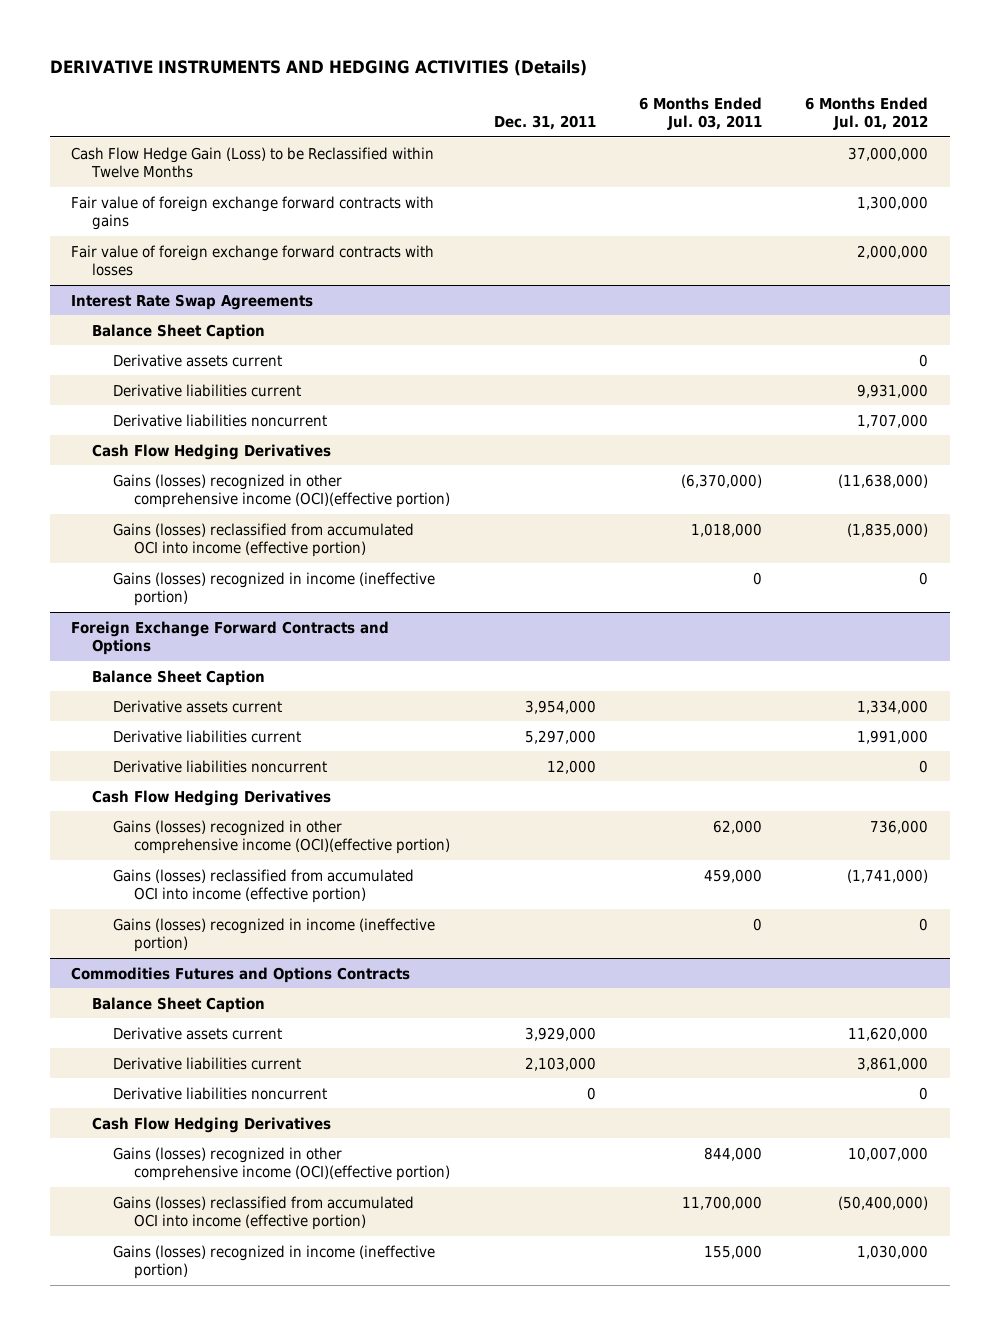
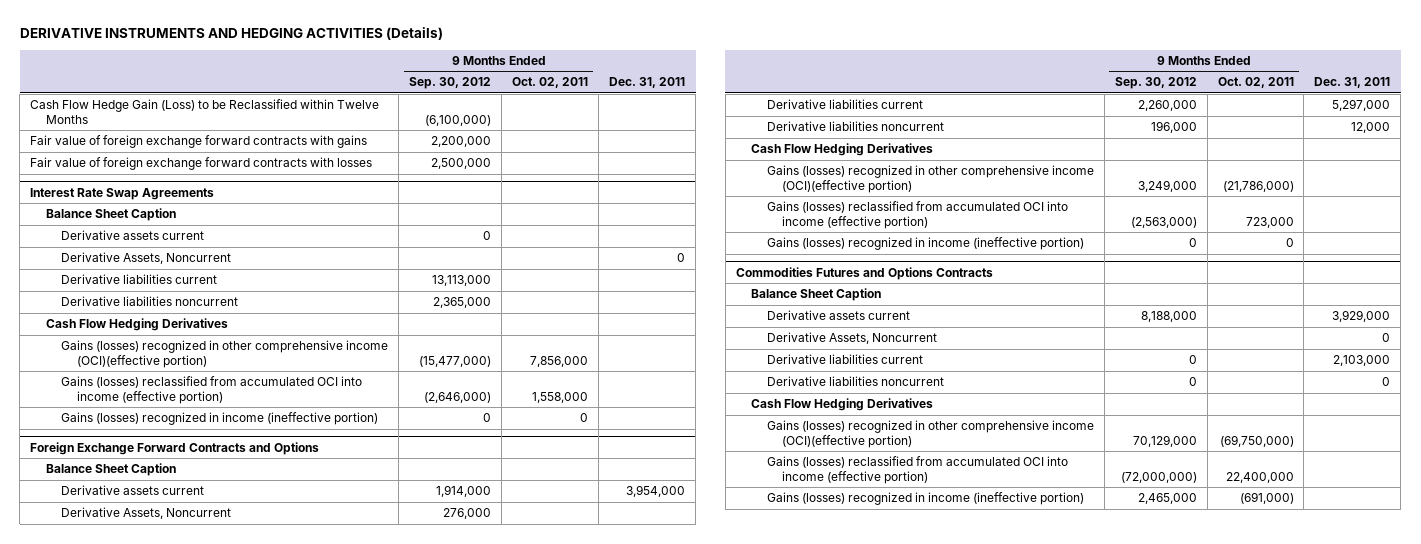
- | Dec. 31, 2011 | 6 Months Ended Jul. 03, 2011 | 6 Months Ended Jul. 01, 2012
+ | 9 Months Ended Sep. 30, 2012 | 9 Months Ended Oct. 02, 2011 | Dec. 31, 2011
@ Interest Rate Swap Agreements
+ Derivative Assets, Noncurrent | | | 0
@ Foreign Exchange Forward Contracts and Options
+ Derivative Assets, Noncurrent | 276,000 | |
@ Commodities Futures and Options Contracts
+ Derivative Assets, Noncurrent | | | 0

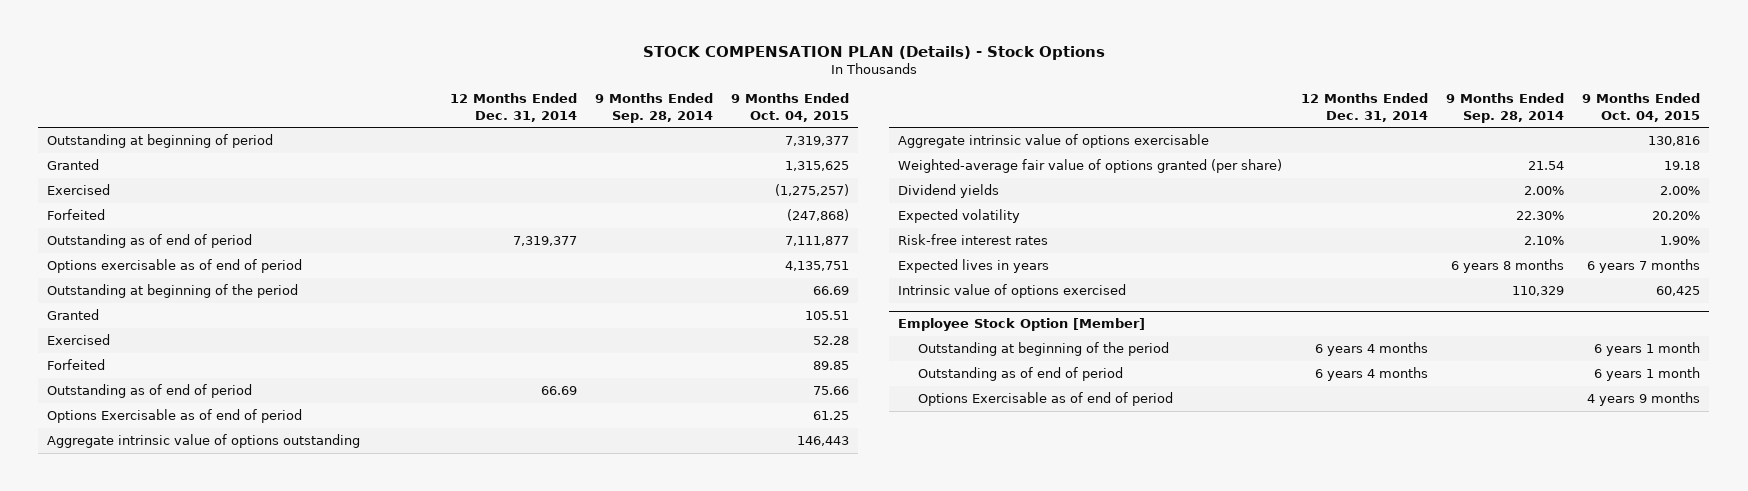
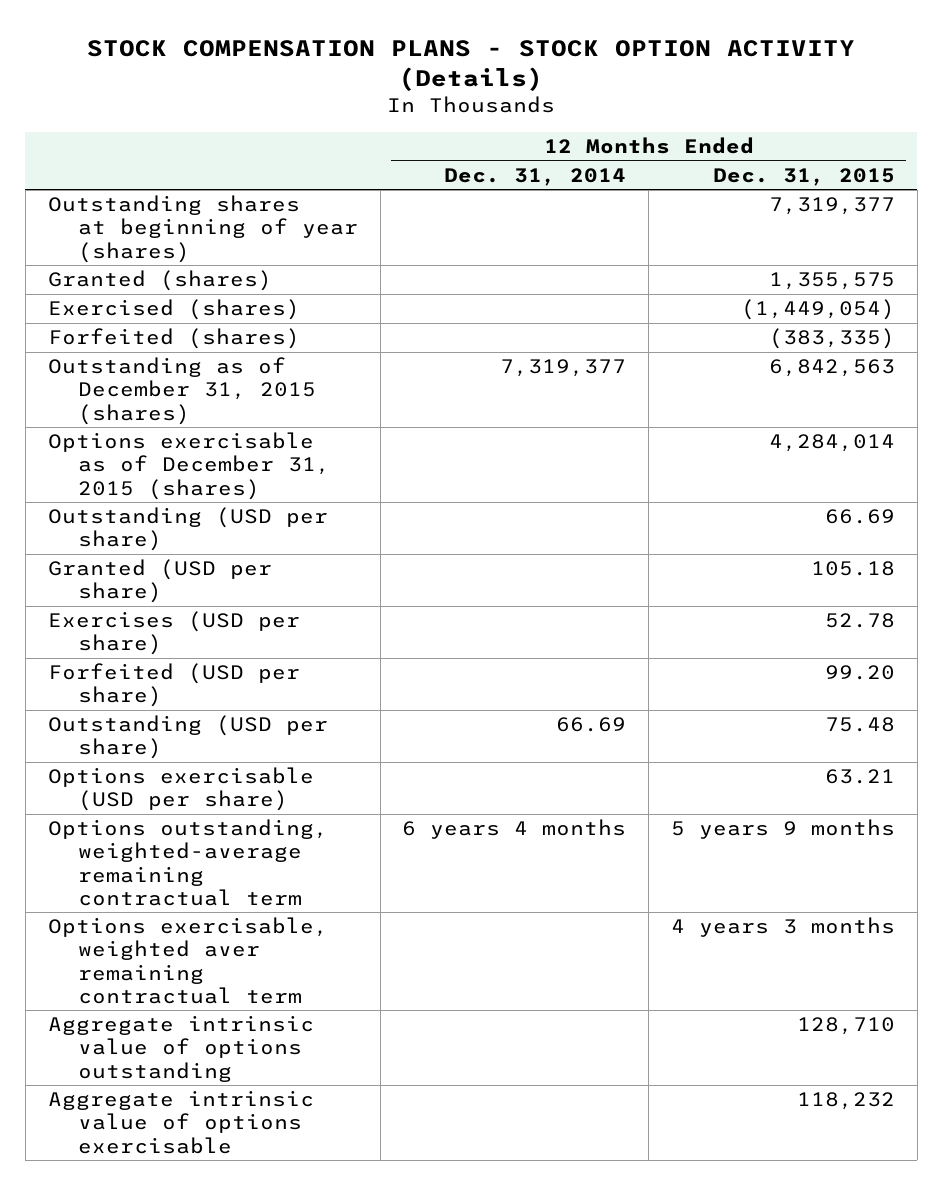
- STOCK COMPENSATION PLAN (Details) - Stock Options
+ STOCK COMPENSATION PLANS - STOCK OPTION ACTIVITY (Details)
- | 12 Months Ended Dec. 31, 2014 | 9 Months Ended Sep. 28, 2014 | 9 Months Ended Oct. 04, 2015
+ | 12 Months Ended Dec. 31, 2014 | 12 Months Ended Dec. 31, 2015
- Outstanding at beginning of period | | | 7,319,377
- Granted | | | 1,315,625
- Exercised | | | (1,275,257)
- Forfeited | | | (247,868)
- Outstanding as of end of period | 7,319,377 | | 7,111,877
- Options exercisable as of end of period | | | 4,135,751
- Outstanding at beginning of the period | | | 66.69
- Granted | | | 105.51
- Exercised | | | 52.28
- Forfeited | | | 89.85
- Outstanding as of end of period | 66.69 | | 75.66
- Options Exercisable as of end of period | | | 61.25
+ Outstanding shares at beginning of year (shares) | | 7,319,377
+ Granted (shares) | | 1,355,575
+ Exercised (shares) | | (1,449,054)
+ Forfeited (shares) | | (383,335)
+ Outstanding as of December 31, 2015 (shares) | 7,319,377 | 6,842,563
+ Options exercisable as of December 31, 2015 (shares) | | 4,284,014
+ Outstanding (USD per share) | | 66.69
+ Granted (USD per share) | | 105.18
+ Exercises (USD per share) | | 52.78
+ Forfeited (USD per share) | | 99.20
+ Outstanding (USD per share) | 66.69 | 75.48
+ Options exercisable (USD per share) | | 63.21
+ Options outstanding, weighted-average remaining contractual term | 6 years 4 months | 5 years 9 months
+ Options exercisable, weighted aver remaining contractual term | | 4 years 3 months
- Weighted-average fair value of options granted (per share) | | 21.54 | 19.18
- Dividend yields | | 2.00% | 2.00%
- Expected volatility | | 22.30% | 20.20%
- Risk-free interest rates | | 2.10% | 1.90%
- Expected lives in years | | 6 years 8 months | 6 years 7 months
- Intrinsic value of options exercised | | 110,329 | 60,425
- Employee Stock Option [Member]
- Outstanding at beginning of the period | 6 years 4 months | | 6 years 1 month
- Outstanding as of end of period | 6 years 4 months | | 6 years 1 month
- Options Exercisable as of end of period | | | 4 years 9 months

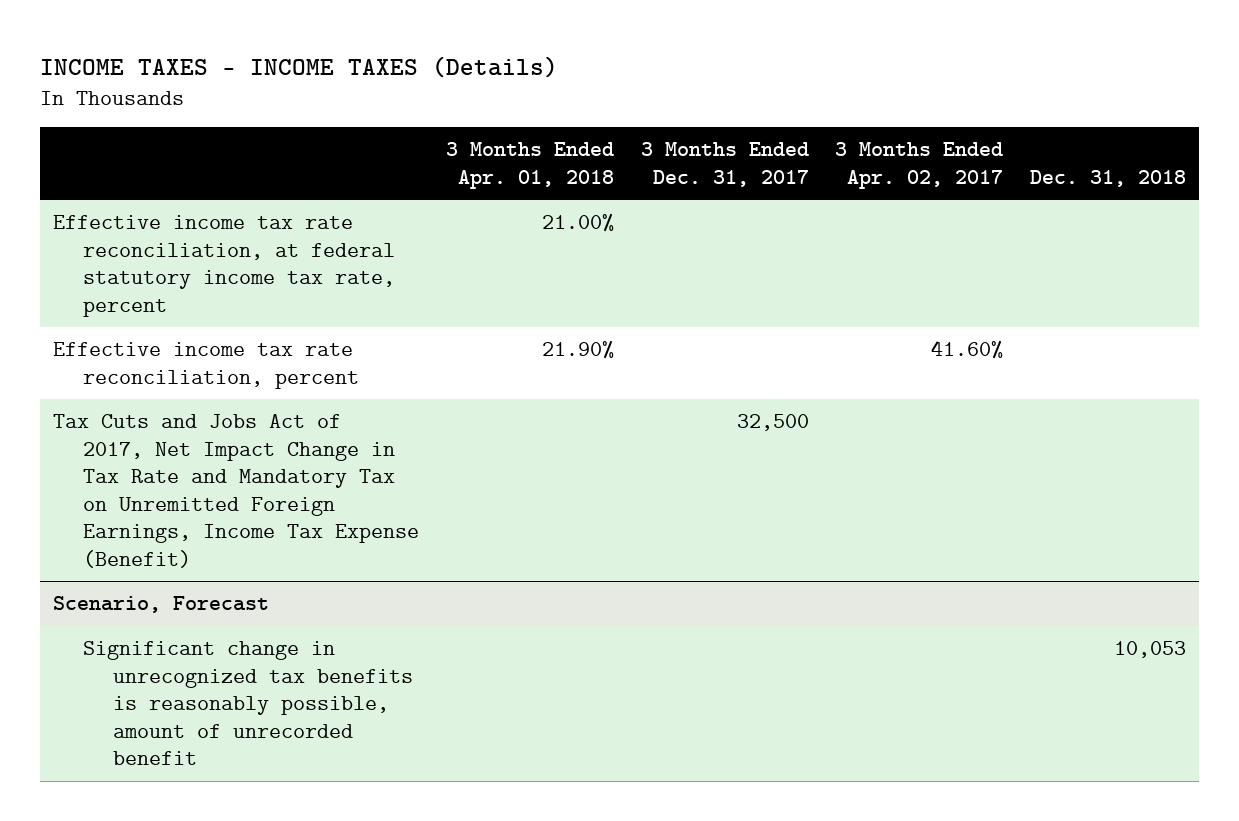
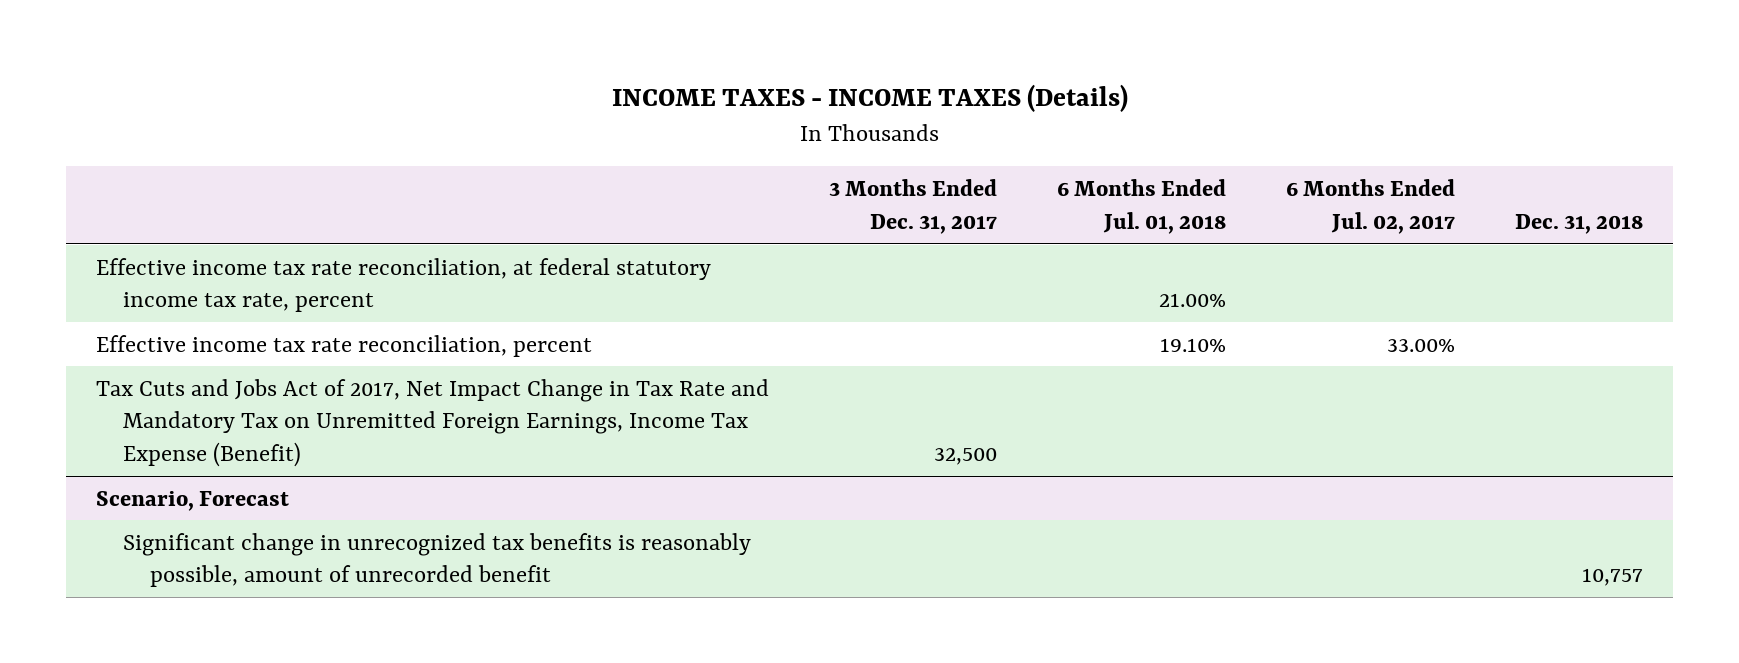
- | 3 Months Ended Apr. 01, 2018 | 3 Months Ended Dec. 31, 2017 | 3 Months Ended Apr. 02, 2017 | Dec. 31, 2018
+ | 3 Months Ended Dec. 31, 2017 | 6 Months Ended Jul. 01, 2018 | 6 Months Ended Jul. 02, 2017 | Dec. 31, 2018
@ Scenario, Forecast
- Significant change in unrecognized tax benefits is reasonably possible, amount of unrecorded benefit | | | | 10,053
+ Significant change in unrecognized tax benefits is reasonably possible, amount of unrecorded benefit | | | | 10,757

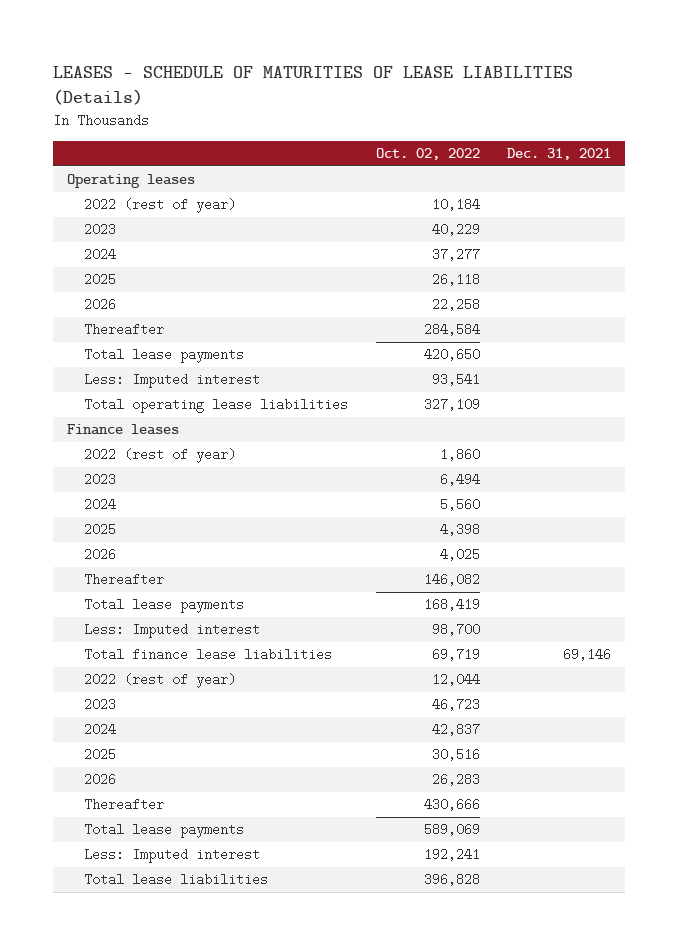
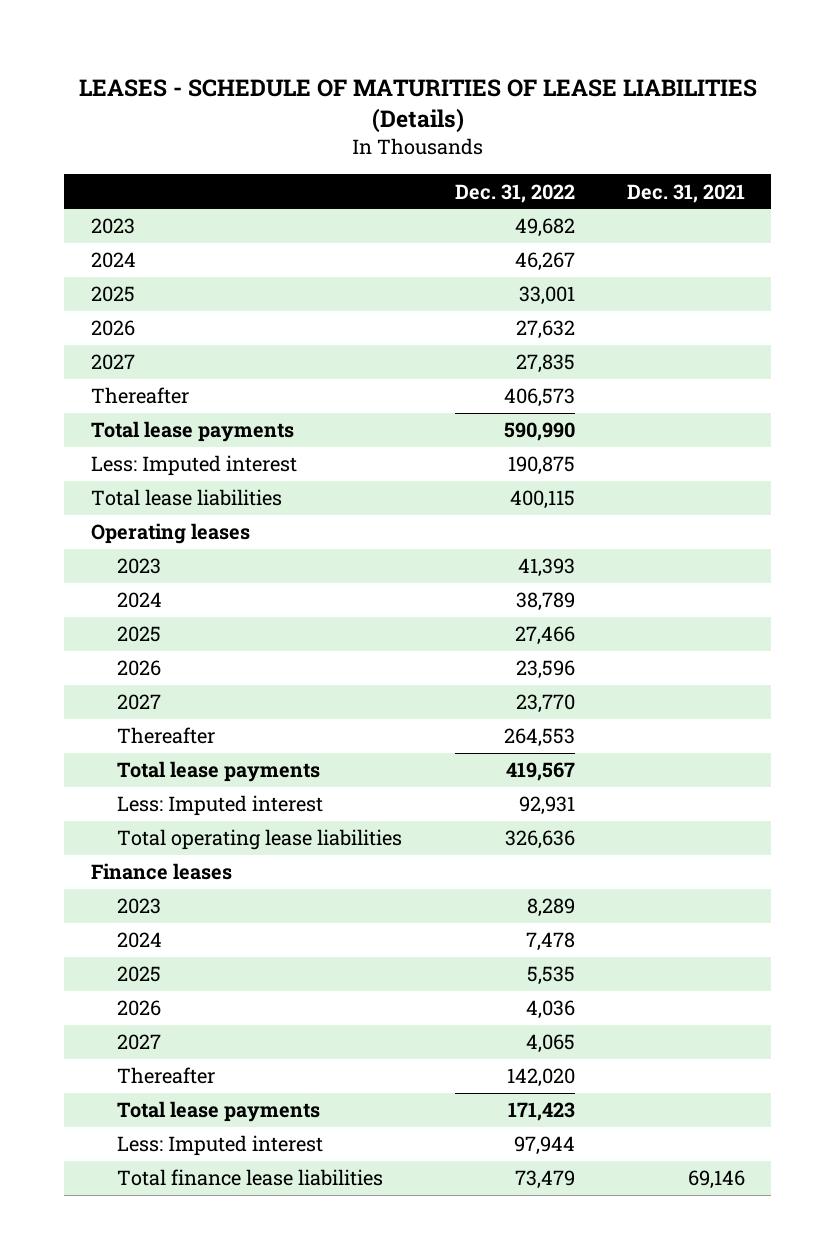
- | Oct. 02, 2022 | Dec. 31, 2021
+ | Dec. 31, 2022 | Dec. 31, 2021
- 2022 (rest of year) | 10,184 |
+ 2027 | 27,835 |
- 2022 (rest of year) | 1,860 |
moved up: Total lease liabilities | 400,115 |
moved down: Operating leases
+ 2027 | 23,770 |
- 2022 (rest of year) | 12,044 |
moved down: Total operating lease liabilities | 326,636 |
moved down: Finance leases
+ 2027 | 4,065 |
moved down: Total finance lease liabilities | 73,479 | 69,146

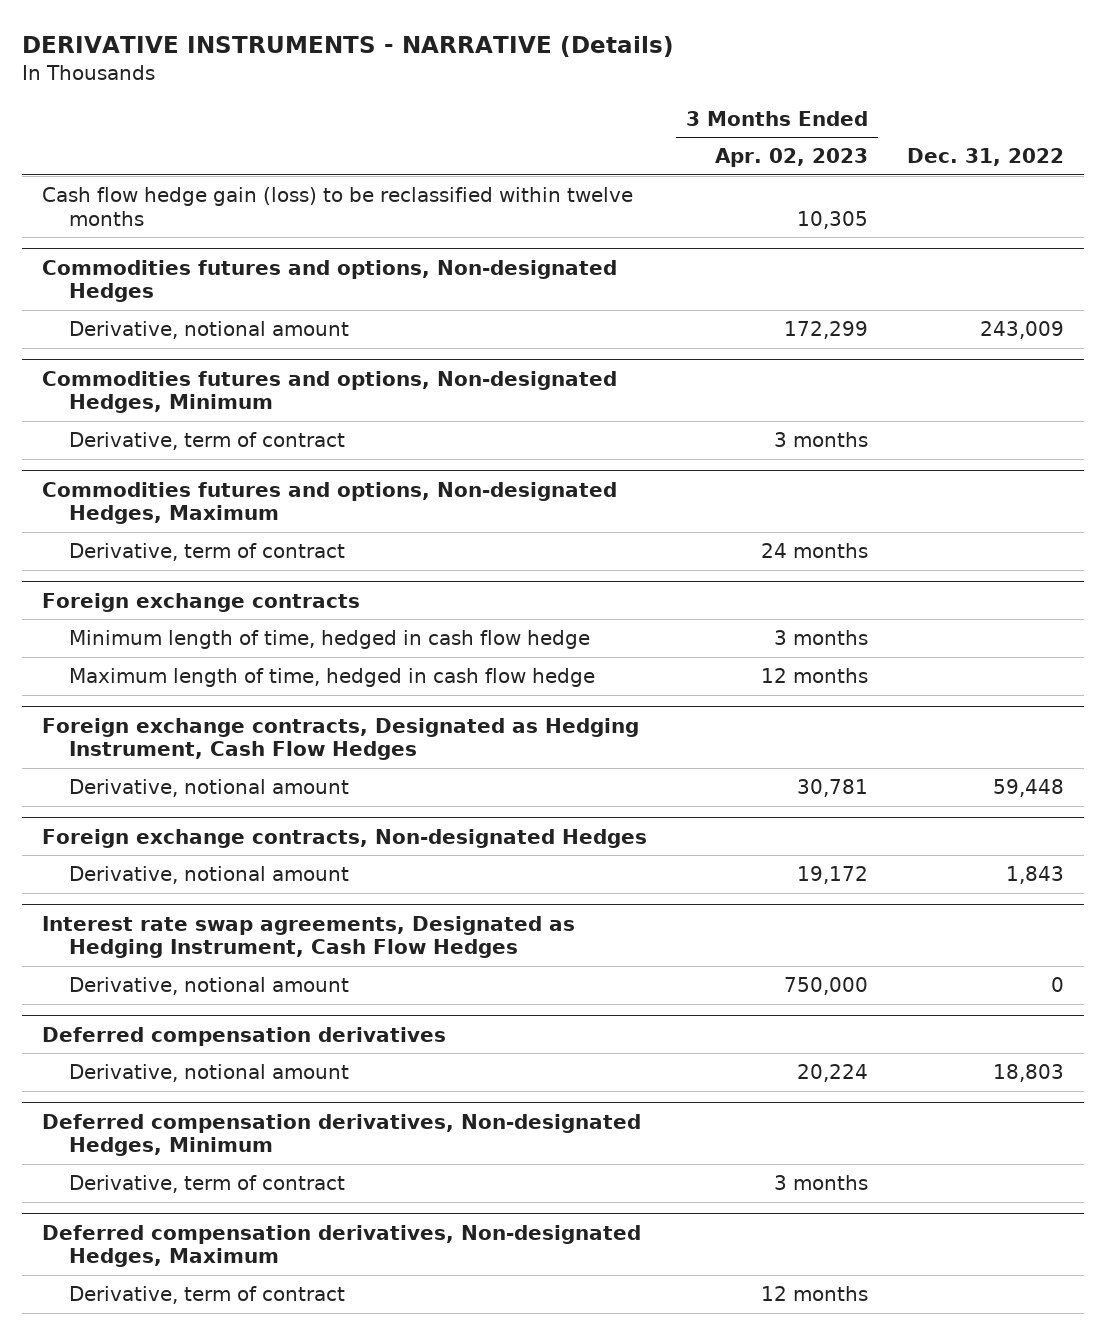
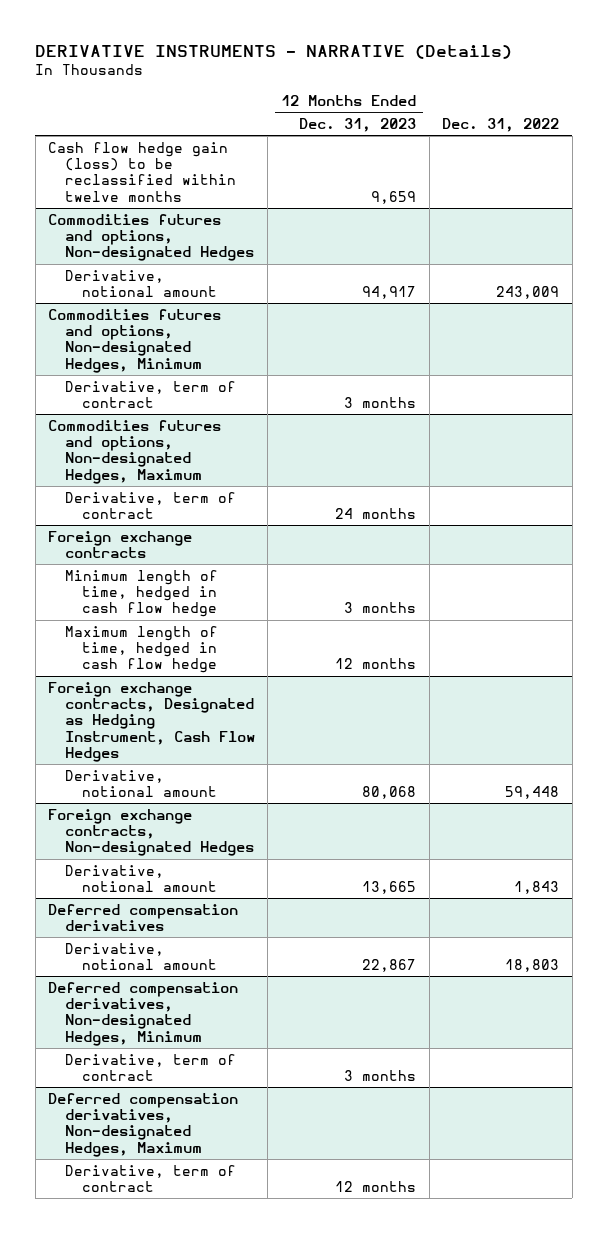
- | 3 Months Ended Apr. 02, 2023 | Dec. 31, 2022
+ | 12 Months Ended Dec. 31, 2023 | Dec. 31, 2022
- Interest rate swap agreements, Designated as Hedging Instrument, Cash Flow Hedges
- Derivative, notional amount | 750,000 | 0

